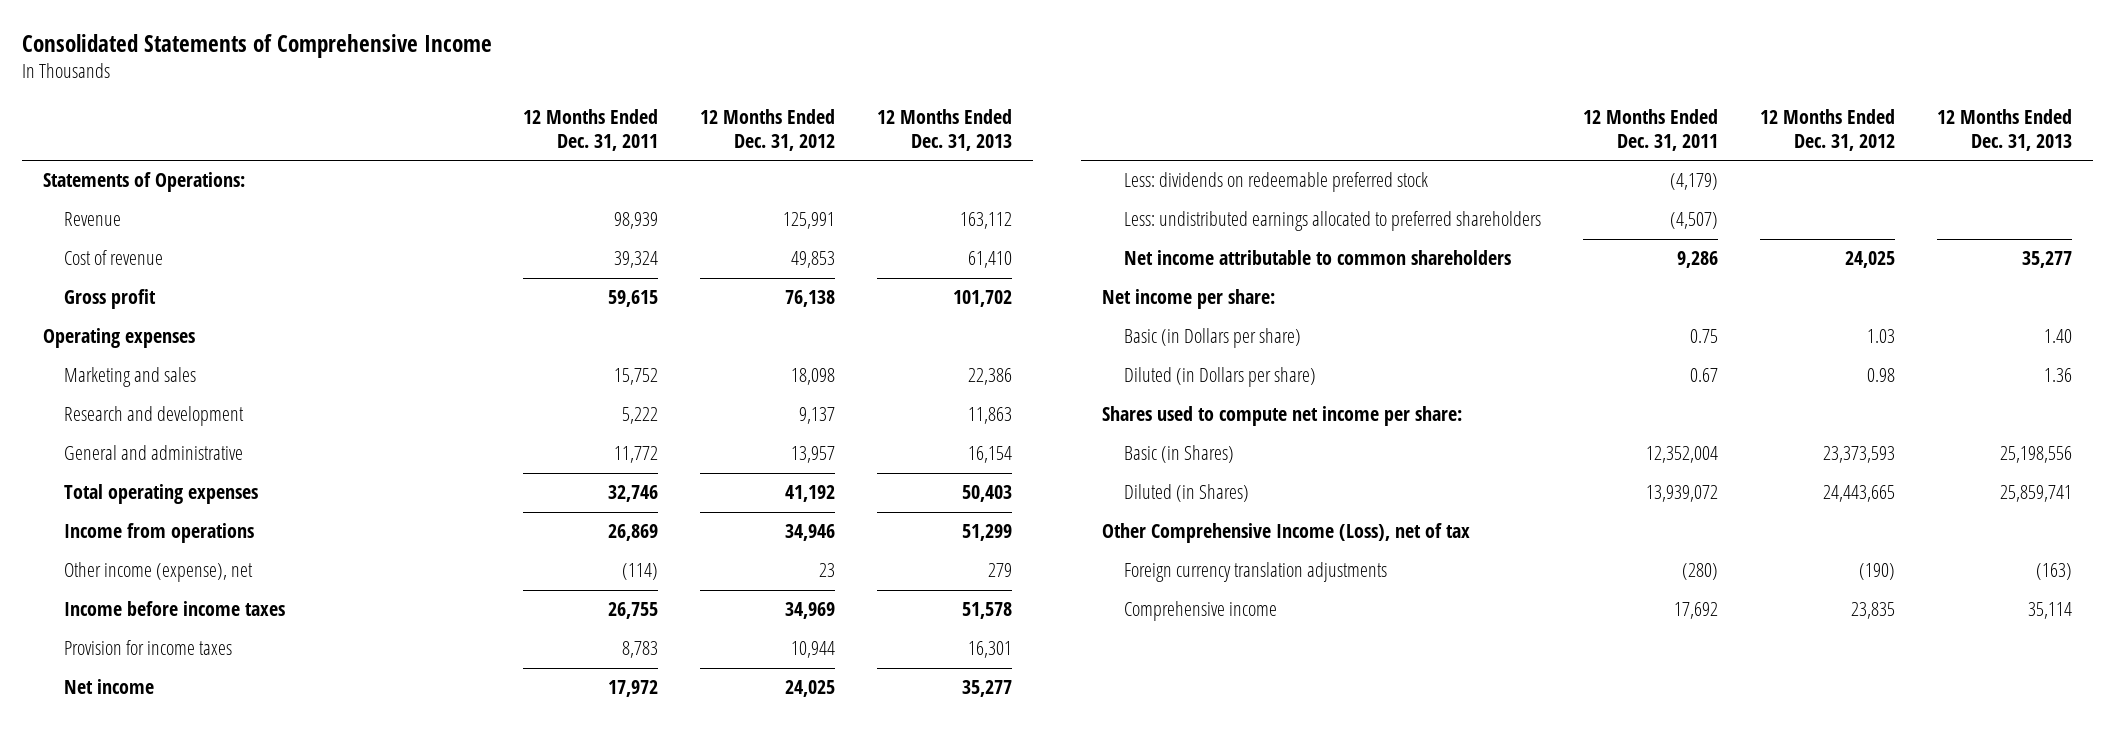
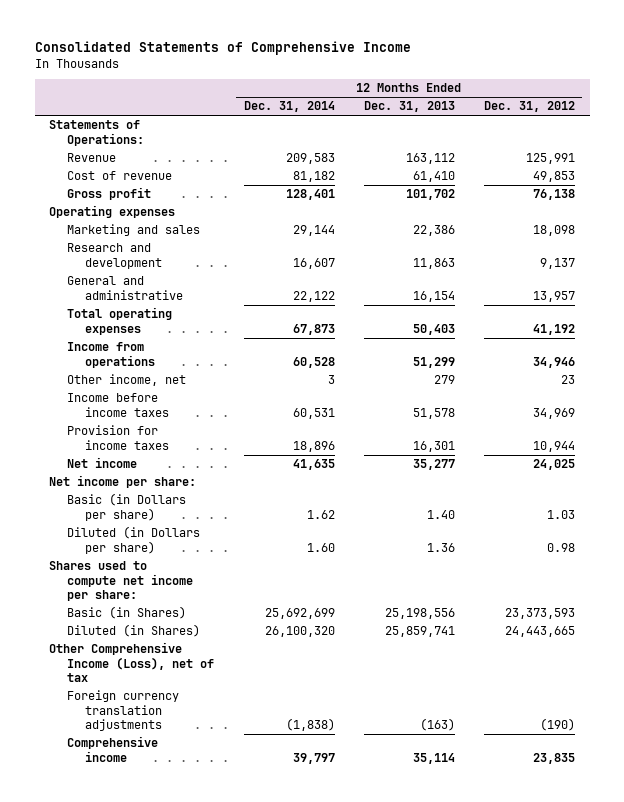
- | 12 Months Ended Dec. 31, 2011 | 12 Months Ended Dec. 31, 2012 | 12 Months Ended Dec. 31, 2013
+ | 12 Months Ended Dec. 31, 2014 | 12 Months Ended Dec. 31, 2013 | 12 Months Ended Dec. 31, 2012
- Other income (expense), net | (114) | 23 | 279
+ Other income, net | 3 | 279 | 23
- Less: dividends on redeemable preferred stock | (4,179) | |
- Less: undistributed earnings allocated to preferred shareholders | (4,507) | |
- Net income attributable to common shareholders | 9,286 | 24,025 | 35,277

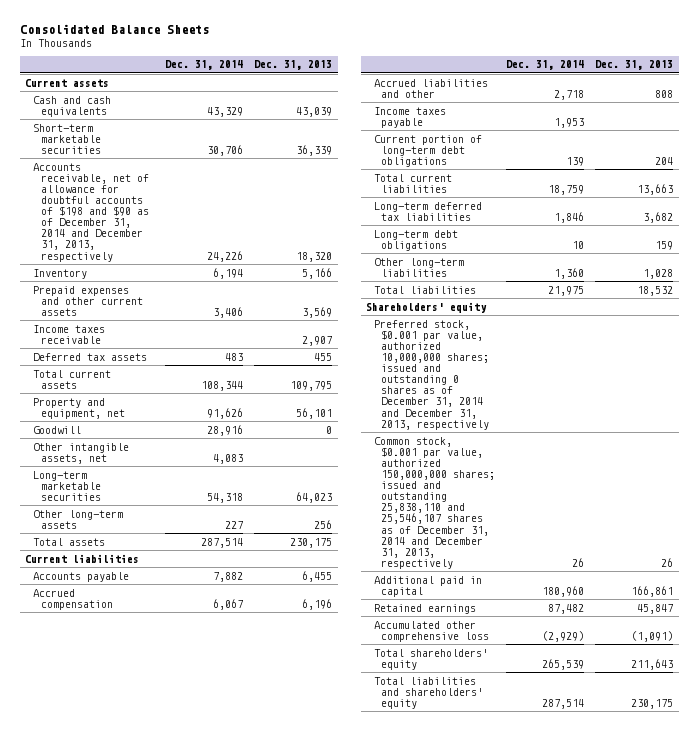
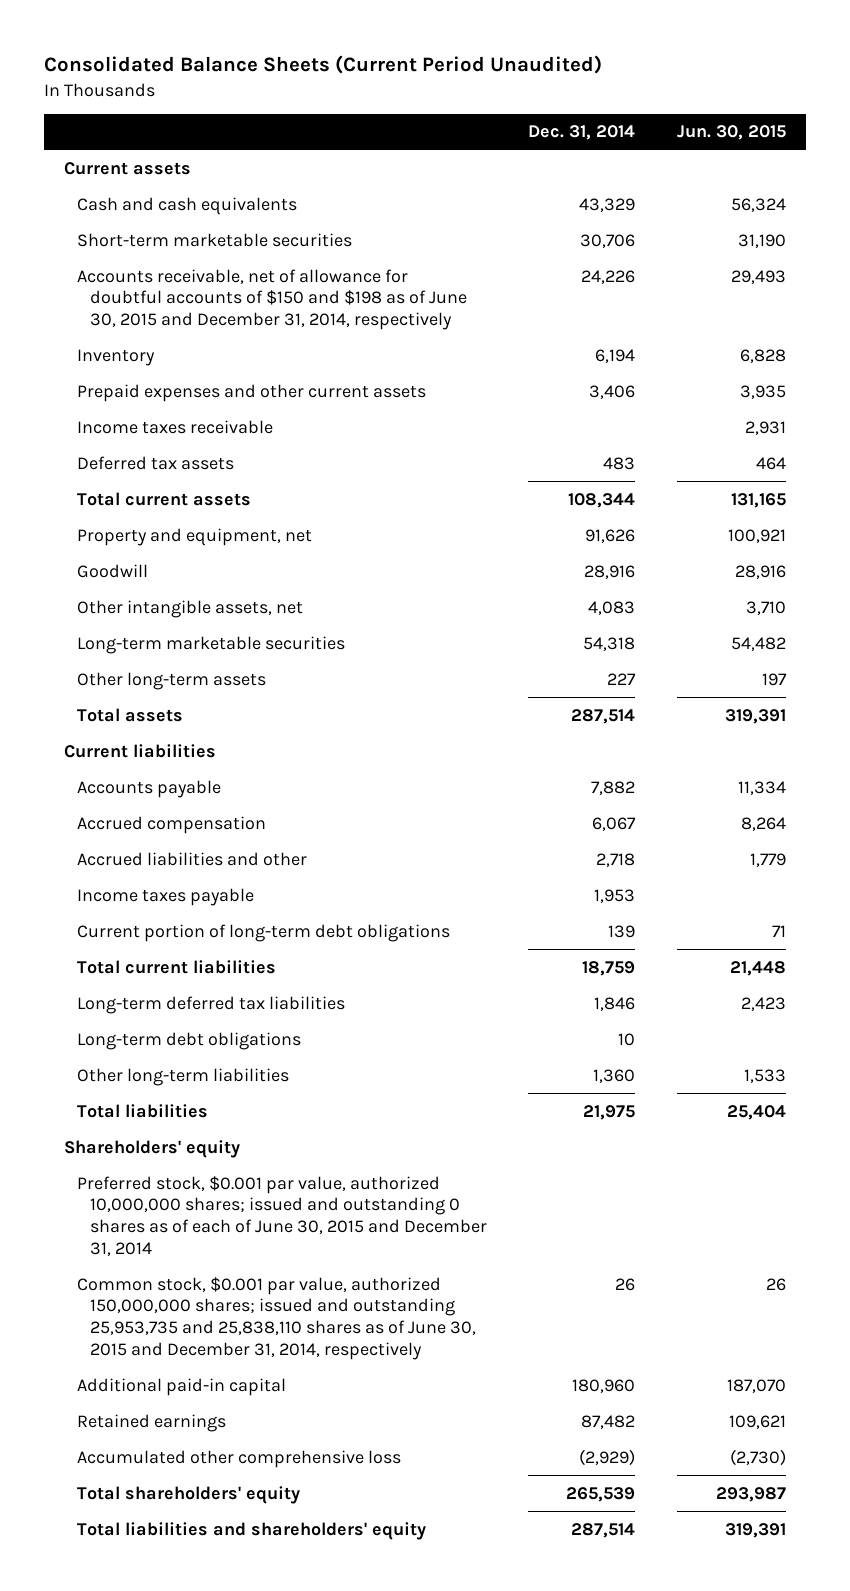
- Consolidated Balance Sheets
+ Consolidated Balance Sheets (Current Period Unaudited)
- | Dec. 31, 2014 | Dec. 31, 2013
+ | Dec. 31, 2014 | Jun. 30, 2015
- Accounts receivable, net of allowance for doubtful accounts of $198 and $90 as of December 31, 2014 and December 31, 2013, respectively | 24,226 | 18,320
+ Accounts receivable, net of allowance for doubtful accounts of $150 and $198 as of June 30, 2015 and December 31, 2014, respectively | 24,226 | 29,493
- Preferred stock, $0.001 par value, authorized 10,000,000 shares; issued and outstanding 0 shares as of December 31, 2014 and December 31, 2013, respectively
- Common stock, $0.001 par value, authorized 150,000,000 shares; issued and outstanding 25,838,110 and 25,546,107 shares as of December 31, 2014 and December 31, 2013, respectively | 26 | 26
- Additional paid in capital | 180,960 | 166,861
+ Preferred stock, $0.001 par value, authorized 10,000,000 shares; issued and outstanding 0 shares as of each of June 30, 2015 and December 31, 2014
+ Common stock, $0.001 par value, authorized 150,000,000 shares; issued and outstanding 25,953,735 and 25,838,110 shares as of June 30, 2015 and December 31, 2014, respectively | 26 | 26
+ Additional paid-in capital | 180,960 | 187,070

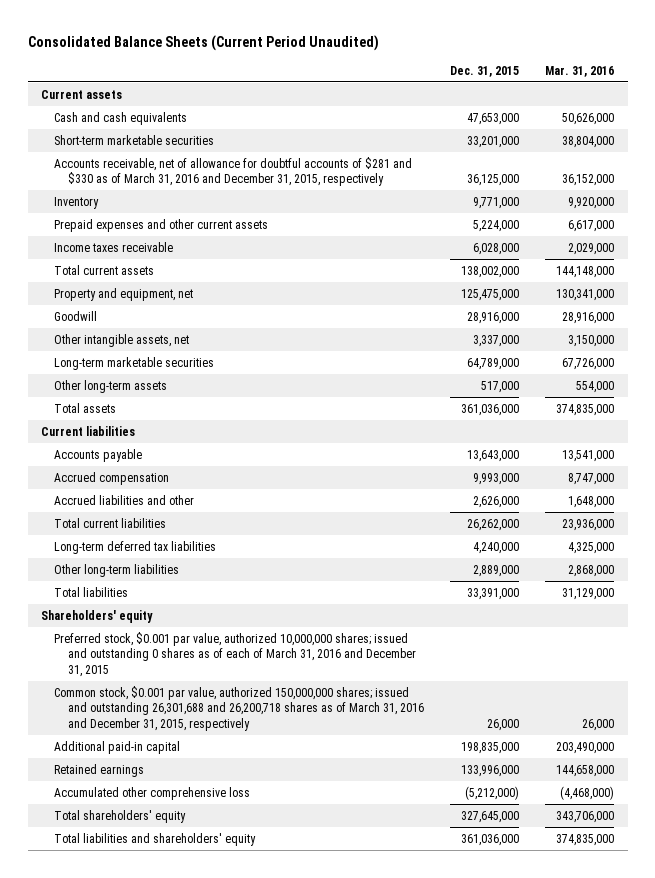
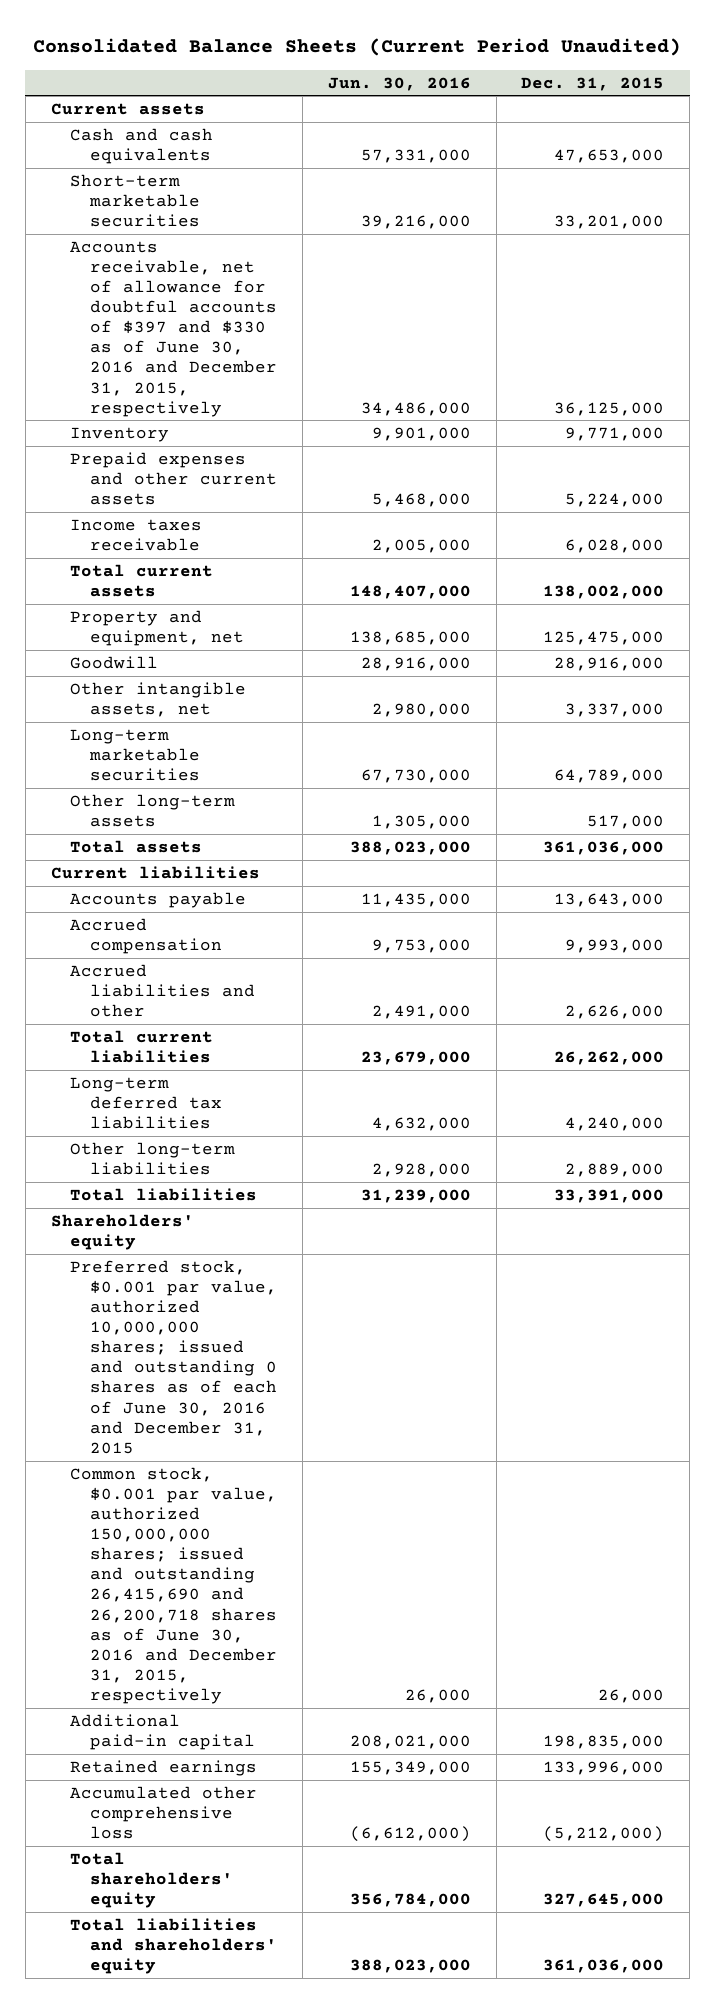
- | Dec. 31, 2015 | Mar. 31, 2016
+ | Jun. 30, 2016 | Dec. 31, 2015
- Accounts receivable, net of allowance for doubtful accounts of $281 and $330 as of March 31, 2016 and December 31, 2015, respectively | 36,125,000 | 36,152,000
+ Accounts receivable, net of allowance for doubtful accounts of $397 and $330 as of June 30, 2016 and December 31, 2015, respectively | 34,486,000 | 36,125,000
- Preferred stock, $0.001 par value, authorized 10,000,000 shares; issued and outstanding 0 shares as of each of March 31, 2016 and December 31, 2015
- Common stock, $0.001 par value, authorized 150,000,000 shares; issued and outstanding 26,301,688 and 26,200,718 shares as of March 31, 2016 and December 31, 2015, respectively | 26,000 | 26,000
+ Preferred stock, $0.001 par value, authorized 10,000,000 shares; issued and outstanding 0 shares as of each of June 30, 2016 and December 31, 2015
+ Common stock, $0.001 par value, authorized 150,000,000 shares; issued and outstanding 26,415,690 and 26,200,718 shares as of June 30, 2016 and December 31, 2015, respectively | 26,000 | 26,000

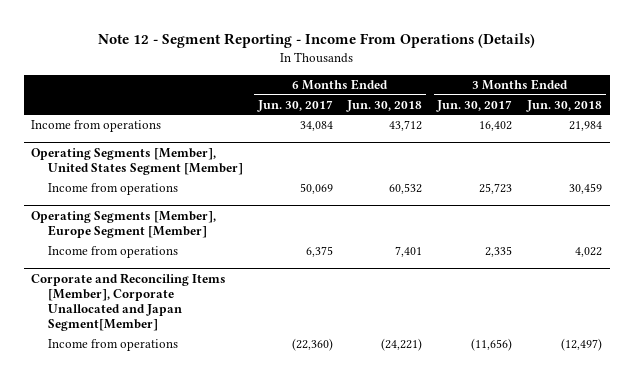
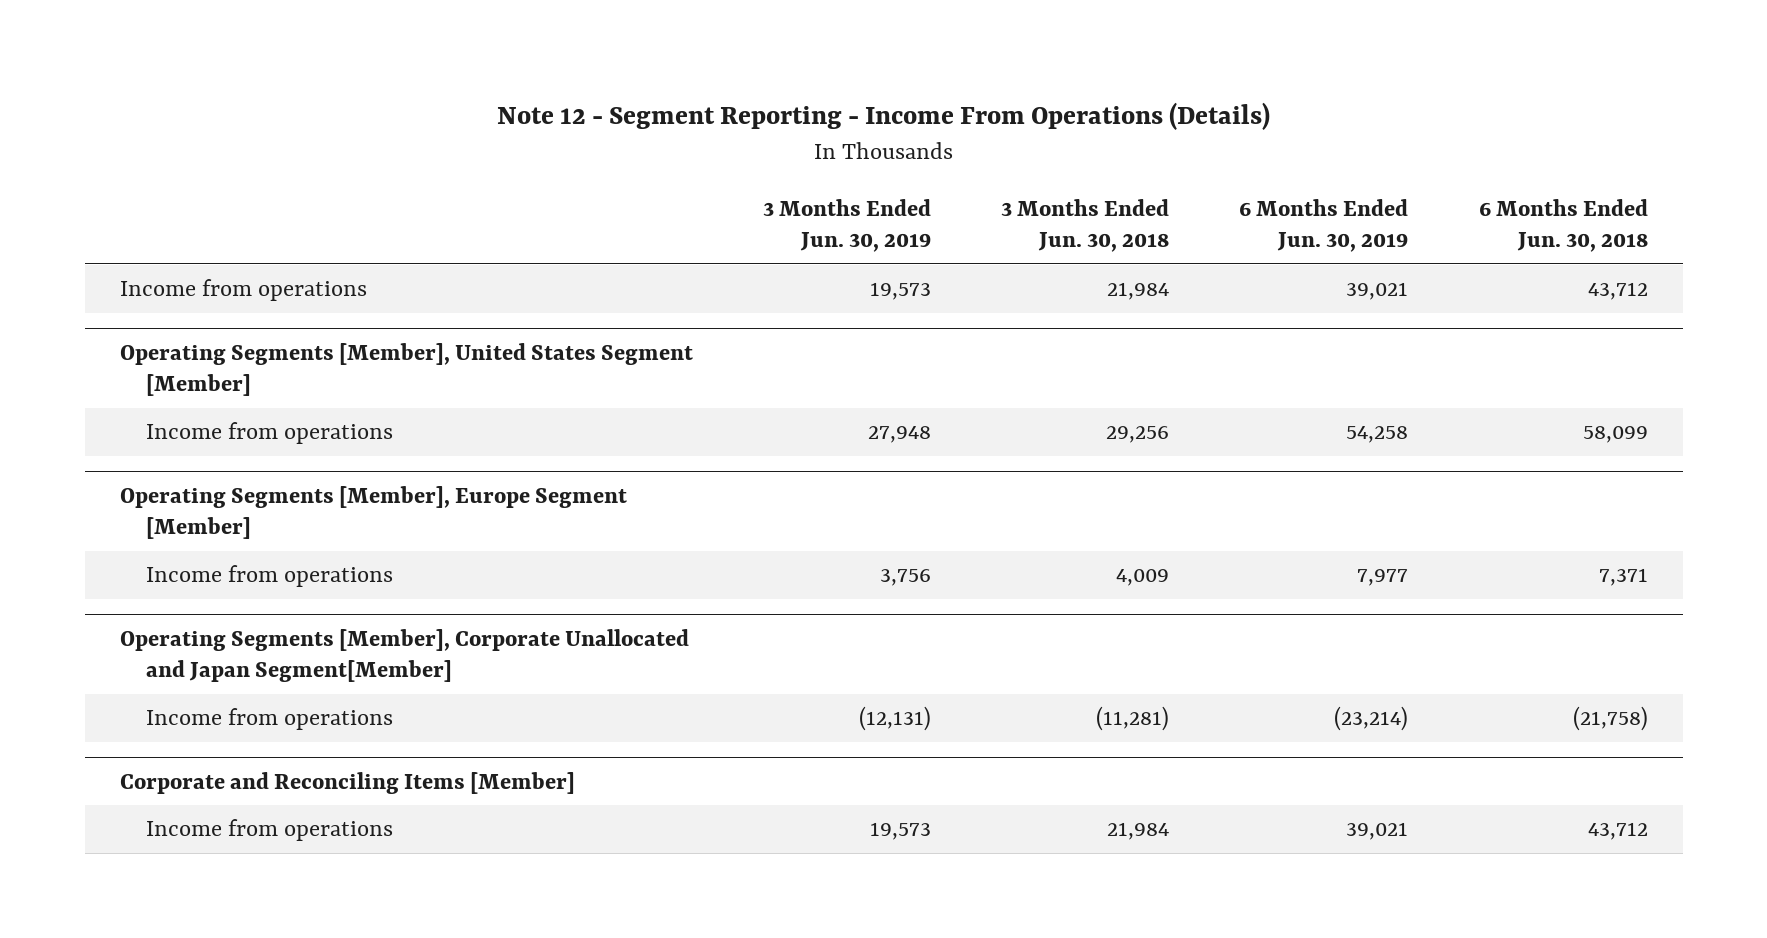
- | 6 Months Ended Jun. 30, 2017 | 6 Months Ended Jun. 30, 2018 | 3 Months Ended Jun. 30, 2017 | 3 Months Ended Jun. 30, 2018
+ | 3 Months Ended Jun. 30, 2019 | 3 Months Ended Jun. 30, 2018 | 6 Months Ended Jun. 30, 2019 | 6 Months Ended Jun. 30, 2018
@ Operating Segments [Member], United States Segment [Member]
- Income from operations | 50,069 | 60,532 | 25,723 | 30,459
+ Income from operations | 27,948 | 29,256 | 54,258 | 58,099
@ Operating Segments [Member], Europe Segment [Member]
- Income from operations | 6,375 | 7,401 | 2,335 | 4,022
- Corporate and Reconciling Items [Member], Corporate Unallocated and Japan Segment[Member]
- Income from operations | (22,360) | (24,221) | (11,656) | (12,497)
@ Operating Segments [Member], Europe Segment [Member]
+ Income from operations | 3,756 | 4,009 | 7,977 | 7,371
+ Operating Segments [Member], Corporate Unallocated and Japan Segment[Member]
+ Income from operations | (12,131) | (11,281) | (23,214) | (21,758)
+ Corporate and Reconciling Items [Member]
+ Income from operations | 19,573 | 21,984 | 39,021 | 43,712

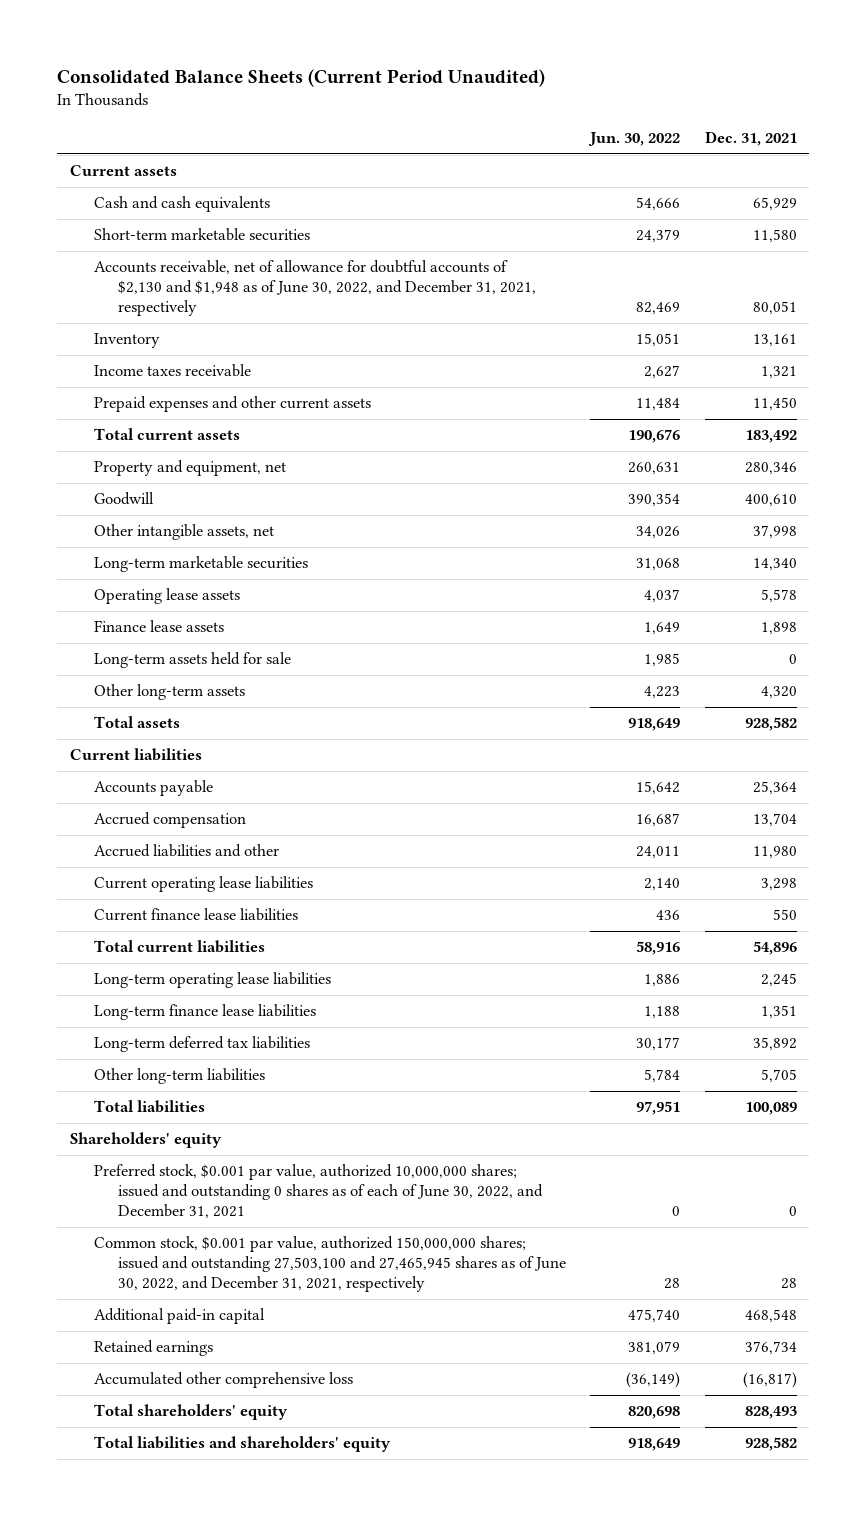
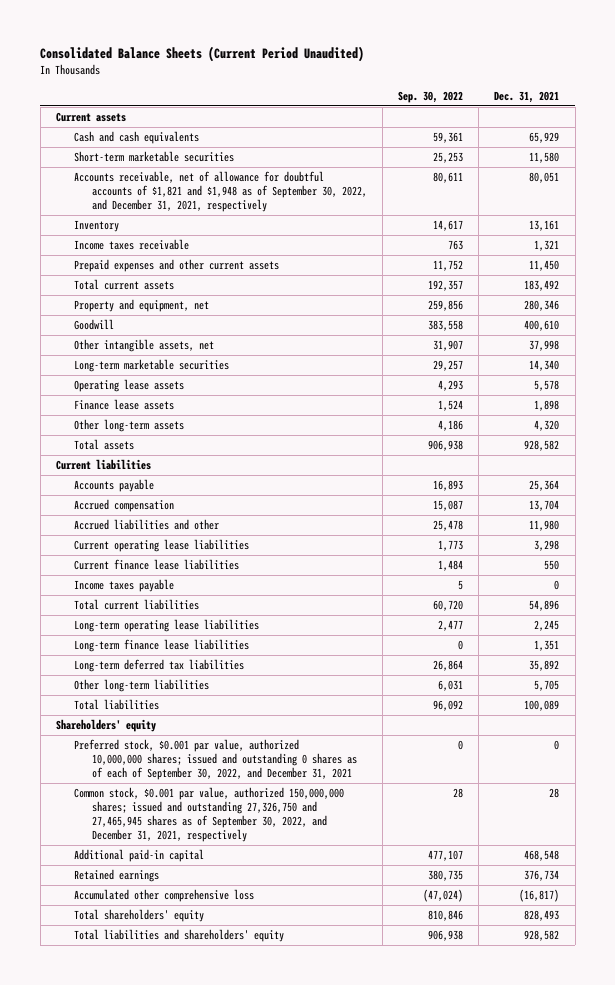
- | Jun. 30, 2022 | Dec. 31, 2021
+ | Sep. 30, 2022 | Dec. 31, 2021
- Accounts receivable, net of allowance for doubtful accounts of $2,130 and $1,948 as of June 30, 2022, and December 31, 2021, respectively | 82,469 | 80,051
+ Accounts receivable, net of allowance for doubtful accounts of $1,821 and $1,948 as of September 30, 2022, and December 31, 2021, respectively | 80,611 | 80,051
- Long-term assets held for sale | 1,985 | 0
+ Income taxes payable | 5 | 0
- Preferred stock, $0.001 par value, authorized 10,000,000 shares; issued and outstanding 0 shares as of each of June 30, 2022, and December 31, 2021 | 0 | 0
- Common stock, $0.001 par value, authorized 150,000,000 shares; issued and outstanding 27,503,100 and 27,465,945 shares as of June 30, 2022, and December 31, 2021, respectively | 28 | 28
+ Preferred stock, $0.001 par value, authorized 10,000,000 shares; issued and outstanding 0 shares as of each of September 30, 2022, and December 31, 2021 | 0 | 0
+ Common stock, $0.001 par value, authorized 150,000,000 shares; issued and outstanding 27,326,750 and 27,465,945 shares as of September 30, 2022, and December 31, 2021, respectively | 28 | 28

